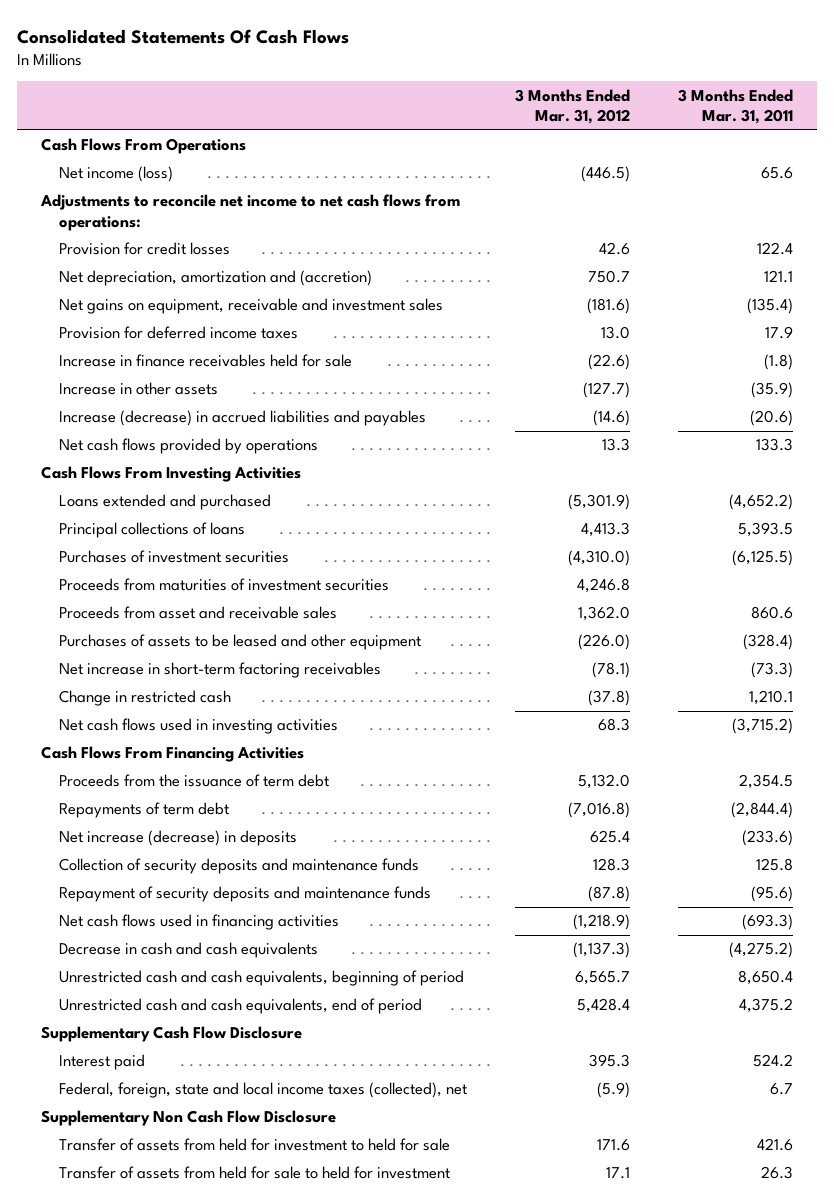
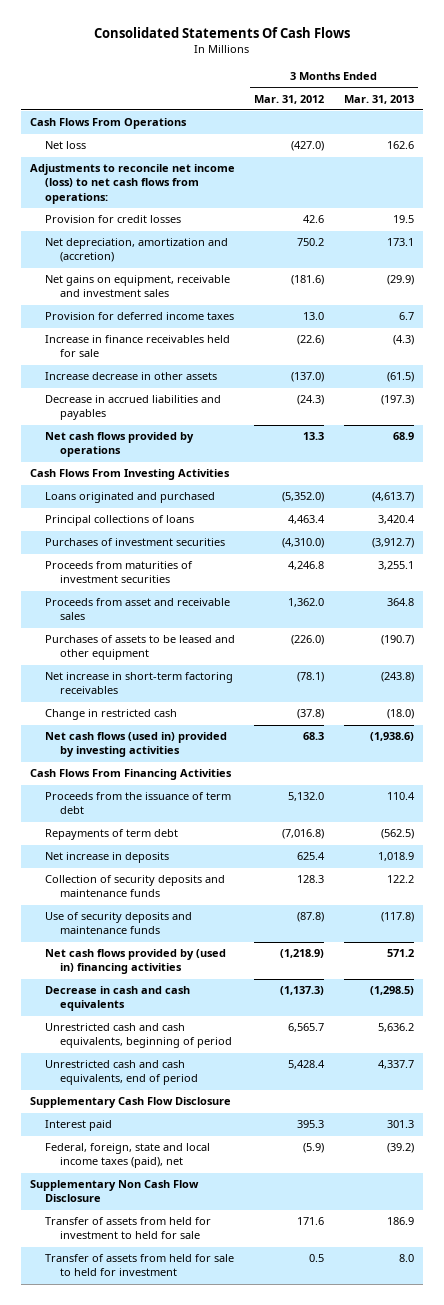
- | 3 Months Ended Mar. 31, 2012 | 3 Months Ended Mar. 31, 2011
+ | 3 Months Ended Mar. 31, 2012 | 3 Months Ended Mar. 31, 2013
- Net income (loss) | (446.5) | 65.6
- Adjustments to reconcile net income to net cash flows from operations:
+ Net loss | (427.0) | 162.6
+ Adjustments to reconcile net income (loss) to net cash flows from operations:
- Net depreciation, amortization and (accretion) | 750.7 | 121.1
+ Net depreciation, amortization and (accretion) | 750.2 | 173.1
- Increase in other assets | (127.7) | (35.9)
- Increase (decrease) in accrued liabilities and payables | (14.6) | (20.6)
+ Increase decrease in other assets | (137.0) | (61.5)
+ Decrease in accrued liabilities and payables | (24.3) | (197.3)
- Loans extended and purchased | (5,301.9) | (4,652.2)
- Principal collections of loans | 4,413.3 | 5,393.5
+ Loans originated and purchased | (5,352.0) | (4,613.7)
+ Principal collections of loans | 4,463.4 | 3,420.4
- Net cash flows used in investing activities | 68.3 | (3,715.2)
+ Net cash flows (used in) provided by investing activities | 68.3 | (1,938.6)
- Net increase (decrease) in deposits | 625.4 | (233.6)
+ Net increase in deposits | 625.4 | 1,018.9
- Repayment of security deposits and maintenance funds | (87.8) | (95.6)
- Net cash flows used in financing activities | (1,218.9) | (693.3)
+ Use of security deposits and maintenance funds | (87.8) | (117.8)
+ Net cash flows provided by (used in) financing activities | (1,218.9) | 571.2
- Federal, foreign, state and local income taxes (collected), net | (5.9) | 6.7
+ Federal, foreign, state and local income taxes (paid), net | (5.9) | (39.2)
- Transfer of assets from held for sale to held for investment | 17.1 | 26.3
+ Transfer of assets from held for sale to held for investment | 0.5 | 8.0

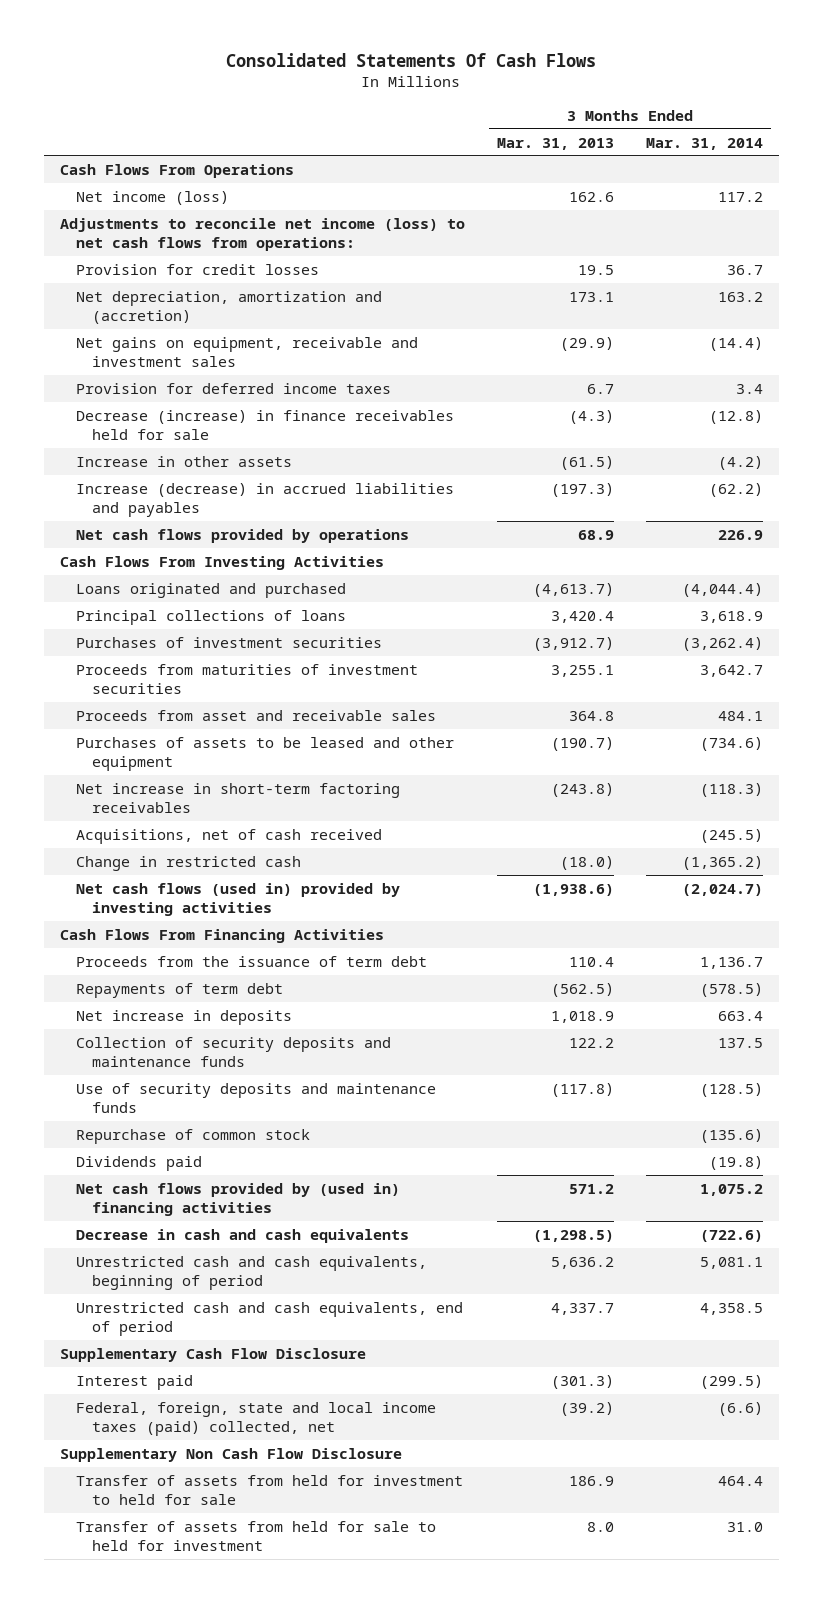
- | 3 Months Ended Mar. 31, 2012 | 3 Months Ended Mar. 31, 2013
+ | 3 Months Ended Mar. 31, 2013 | 3 Months Ended Mar. 31, 2014
- Net loss | (427.0) | 162.6
+ Net income (loss) | 162.6 | 117.2
- Increase in finance receivables held for sale | (22.6) | (4.3)
- Increase decrease in other assets | (137.0) | (61.5)
- Decrease in accrued liabilities and payables | (24.3) | (197.3)
+ Decrease (increase) in finance receivables held for sale | (4.3) | (12.8)
+ Increase in other assets | (61.5) | (4.2)
+ Increase (decrease) in accrued liabilities and payables | (197.3) | (62.2)
+ Acquisitions, net of cash received | | (245.5)
+ Repurchase of common stock | | (135.6)
+ Dividends paid | | (19.8)
- Interest paid | 395.3 | 301.3
- Federal, foreign, state and local income taxes (paid), net | (5.9) | (39.2)
+ Interest paid | (301.3) | (299.5)
+ Federal, foreign, state and local income taxes (paid) collected, net | (39.2) | (6.6)

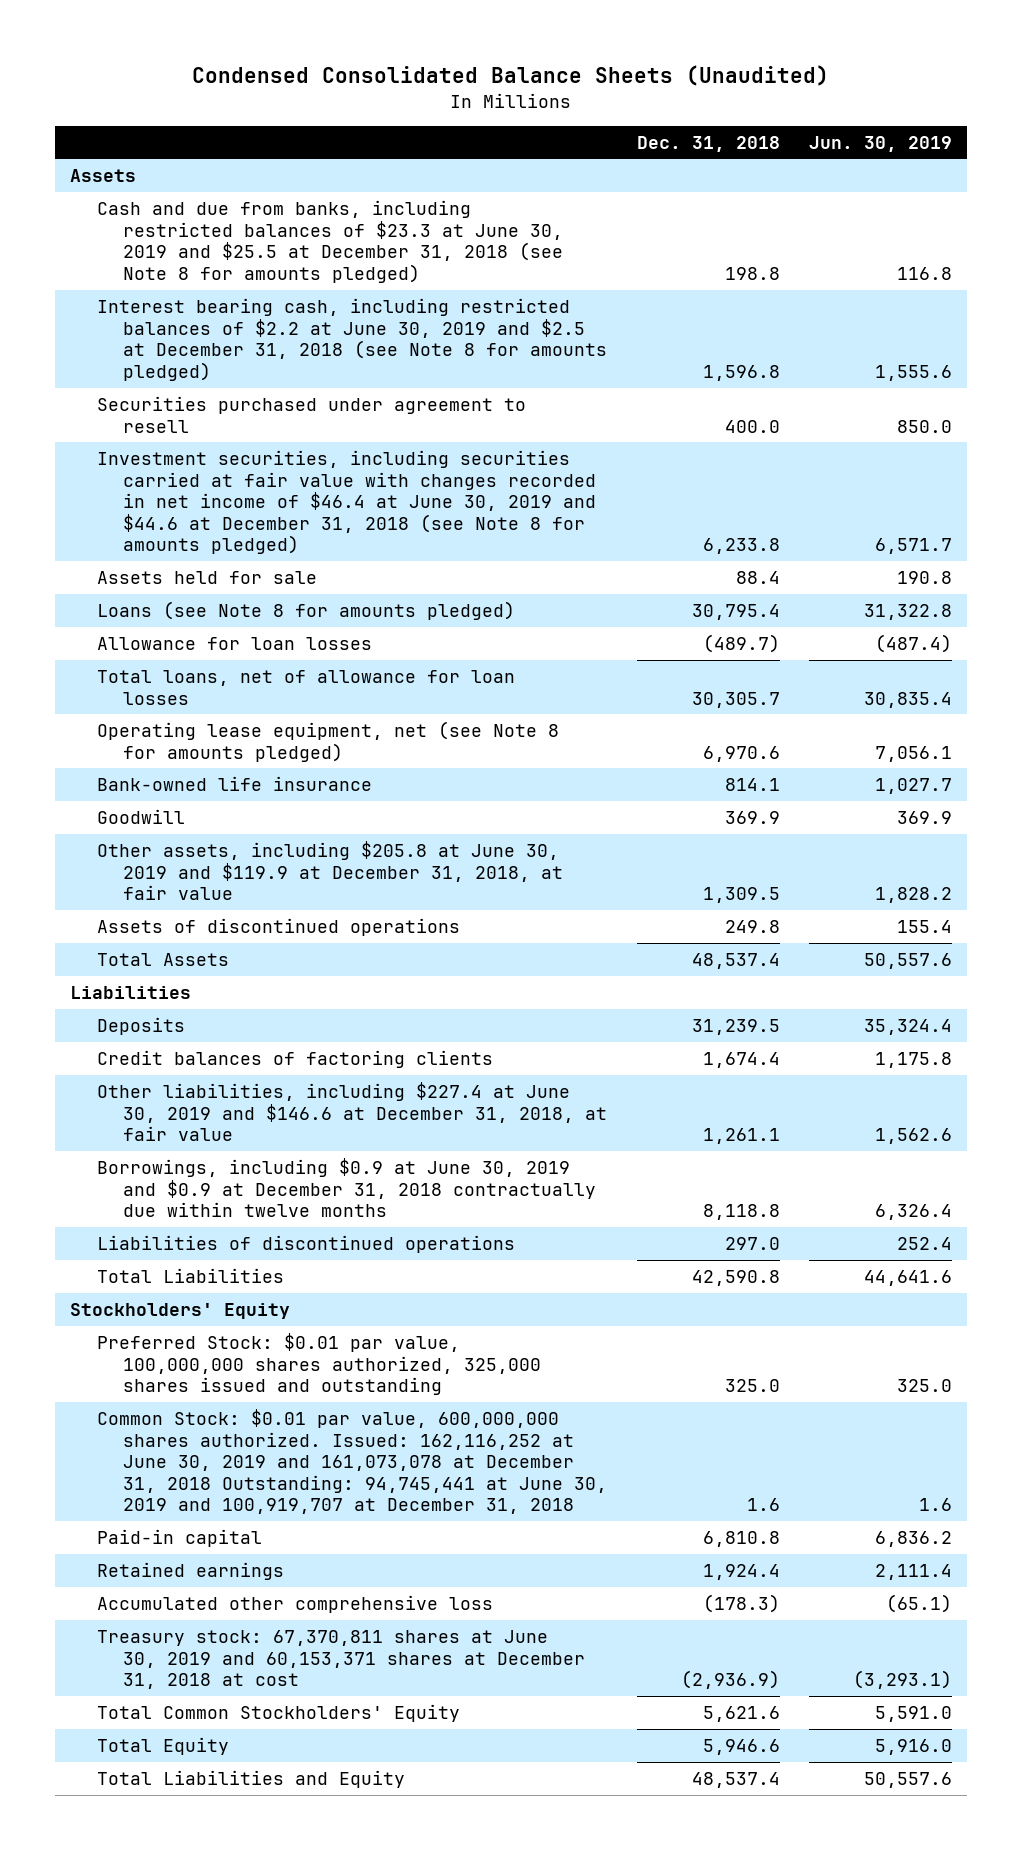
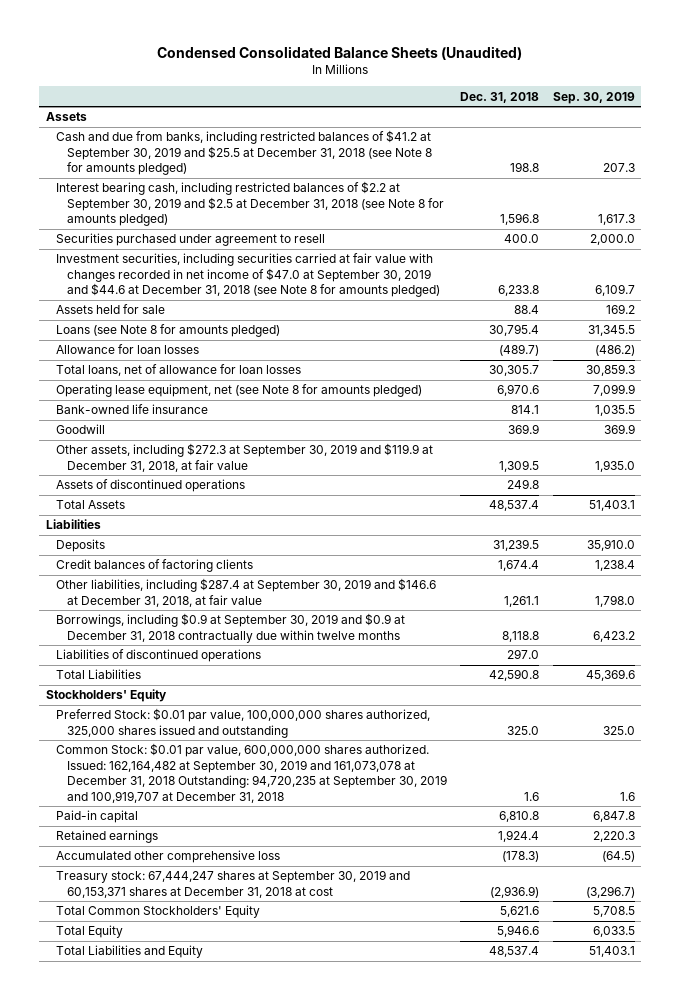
- | Dec. 31, 2018 | Jun. 30, 2019
+ | Dec. 31, 2018 | Sep. 30, 2019
- Cash and due from banks, including restricted balances of $23.3 at June 30, 2019 and $25.5 at December 31, 2018 (see Note 8 for amounts pledged) | 198.8 | 116.8
- Interest bearing cash, including restricted balances of $2.2 at June 30, 2019 and $2.5 at December 31, 2018 (see Note 8 for amounts pledged) | 1,596.8 | 1,555.6
+ Cash and due from banks, including restricted balances of $41.2 at September 30, 2019 and $25.5 at December 31, 2018 (see Note 8 for amounts pledged) | 198.8 | 207.3
+ Interest bearing cash, including restricted balances of $2.2 at September 30, 2019 and $2.5 at December 31, 2018 (see Note 8 for amounts pledged) | 1,596.8 | 1,617.3
- Investment securities, including securities carried at fair value with changes recorded in net income of $46.4 at June 30, 2019 and $44.6 at December 31, 2018 (see Note 8 for amounts pledged) | 6,233.8 | 6,571.7
+ Investment securities, including securities carried at fair value with changes recorded in net income of $47.0 at September 30, 2019 and $44.6 at December 31, 2018 (see Note 8 for amounts pledged) | 6,233.8 | 6,109.7
- Other assets, including $205.8 at June 30, 2019 and $119.9 at December 31, 2018, at fair value | 1,309.5 | 1,828.2
+ Other assets, including $272.3 at September 30, 2019 and $119.9 at December 31, 2018, at fair value | 1,309.5 | 1,935.0
- Other liabilities, including $227.4 at June 30, 2019 and $146.6 at December 31, 2018, at fair value | 1,261.1 | 1,562.6
- Borrowings, including $0.9 at June 30, 2019 and $0.9 at December 31, 2018 contractually due within twelve months | 8,118.8 | 6,326.4
+ Other liabilities, including $287.4 at September 30, 2019 and $146.6 at December 31, 2018, at fair value | 1,261.1 | 1,798.0
+ Borrowings, including $0.9 at September 30, 2019 and $0.9 at December 31, 2018 contractually due within twelve months | 8,118.8 | 6,423.2
- Common Stock: $0.01 par value, 600,000,000 shares authorized. Issued: 162,116,252 at June 30, 2019 and 161,073,078 at December 31, 2018 Outstanding: 94,745,441 at June 30, 2019 and 100,919,707 at December 31, 2018 | 1.6 | 1.6
+ Common Stock: $0.01 par value, 600,000,000 shares authorized. Issued: 162,164,482 at September 30, 2019 and 161,073,078 at December 31, 2018 Outstanding: 94,720,235 at September 30, 2019 and 100,919,707 at December 31, 2018 | 1.6 | 1.6
- Treasury stock: 67,370,811 shares at June 30, 2019 and 60,153,371 shares at December 31, 2018 at cost | (2,936.9) | (3,293.1)
+ Treasury stock: 67,444,247 shares at September 30, 2019 and 60,153,371 shares at December 31, 2018 at cost | (2,936.9) | (3,296.7)

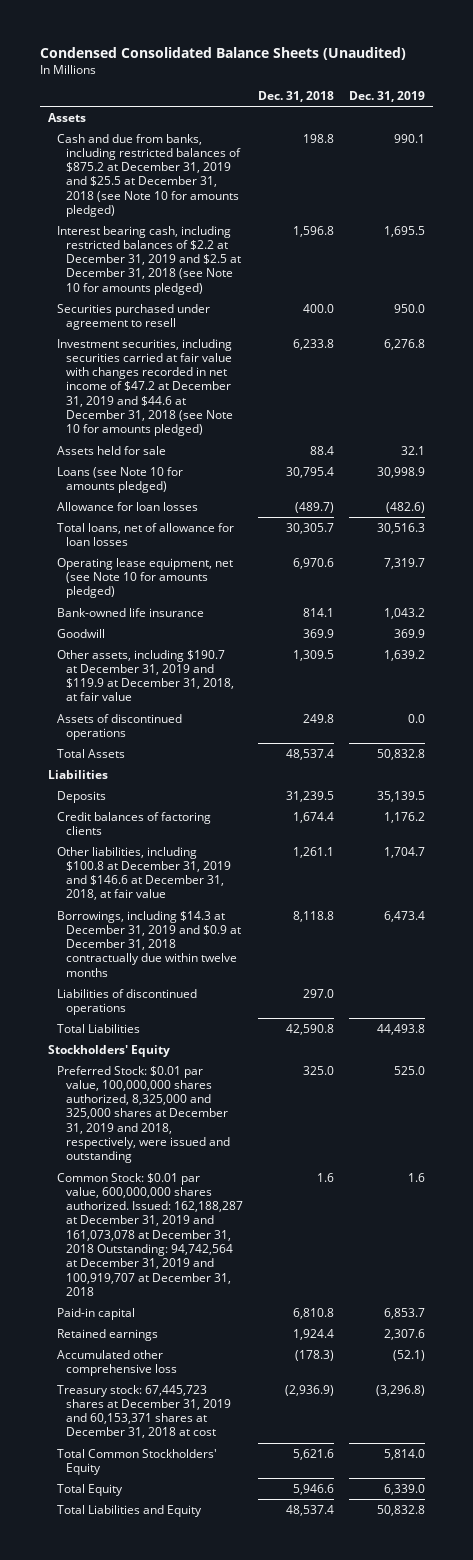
- | Dec. 31, 2018 | Sep. 30, 2019
+ | Dec. 31, 2018 | Dec. 31, 2019
- Cash and due from banks, including restricted balances of $41.2 at September 30, 2019 and $25.5 at December 31, 2018 (see Note 8 for amounts pledged) | 198.8 | 207.3
- Interest bearing cash, including restricted balances of $2.2 at September 30, 2019 and $2.5 at December 31, 2018 (see Note 8 for amounts pledged) | 1,596.8 | 1,617.3
+ Cash and due from banks, including restricted balances of $875.2 at December 31, 2019 and $25.5 at December 31, 2018 (see Note 10 for amounts pledged) | 198.8 | 990.1
+ Interest bearing cash, including restricted balances of $2.2 at December 31, 2019 and $2.5 at December 31, 2018 (see Note 10 for amounts pledged) | 1,596.8 | 1,695.5
- Investment securities, including securities carried at fair value with changes recorded in net income of $47.0 at September 30, 2019 and $44.6 at December 31, 2018 (see Note 8 for amounts pledged) | 6,233.8 | 6,109.7
+ Investment securities, including securities carried at fair value with changes recorded in net income of $47.2 at December 31, 2019 and $44.6 at December 31, 2018 (see Note 10 for amounts pledged) | 6,233.8 | 6,276.8
- Loans (see Note 8 for amounts pledged) | 30,795.4 | 31,345.5
+ Loans (see Note 10 for amounts pledged) | 30,795.4 | 30,998.9
- Operating lease equipment, net (see Note 8 for amounts pledged) | 6,970.6 | 7,099.9
+ Operating lease equipment, net (see Note 10 for amounts pledged) | 6,970.6 | 7,319.7
- Other assets, including $272.3 at September 30, 2019 and $119.9 at December 31, 2018, at fair value | 1,309.5 | 1,935.0
+ Other assets, including $190.7 at December 31, 2019 and $119.9 at December 31, 2018, at fair value | 1,309.5 | 1,639.2
- Other liabilities, including $287.4 at September 30, 2019 and $146.6 at December 31, 2018, at fair value | 1,261.1 | 1,798.0
- Borrowings, including $0.9 at September 30, 2019 and $0.9 at December 31, 2018 contractually due within twelve months | 8,118.8 | 6,423.2
+ Other liabilities, including $100.8 at December 31, 2019 and $146.6 at December 31, 2018, at fair value | 1,261.1 | 1,704.7
+ Borrowings, including $14.3 at December 31, 2019 and $0.9 at December 31, 2018 contractually due within twelve months | 8,118.8 | 6,473.4
- Preferred Stock: $0.01 par value, 100,000,000 shares authorized, 325,000 shares issued and outstanding | 325.0 | 325.0
- Common Stock: $0.01 par value, 600,000,000 shares authorized. Issued: 162,164,482 at September 30, 2019 and 161,073,078 at December 31, 2018 Outstanding: 94,720,235 at September 30, 2019 and 100,919,707 at December 31, 2018 | 1.6 | 1.6
+ Preferred Stock: $0.01 par value, 100,000,000 shares authorized, 8,325,000 and 325,000 shares at December 31, 2019 and 2018, respectively, were issued and outstanding | 325.0 | 525.0
+ Common Stock: $0.01 par value, 600,000,000 shares authorized. Issued: 162,188,287 at December 31, 2019 and 161,073,078 at December 31, 2018 Outstanding: 94,742,564 at December 31, 2019 and 100,919,707 at December 31, 2018 | 1.6 | 1.6
- Treasury stock: 67,444,247 shares at September 30, 2019 and 60,153,371 shares at December 31, 2018 at cost | (2,936.9) | (3,296.7)
+ Treasury stock: 67,445,723 shares at December 31, 2019 and 60,153,371 shares at December 31, 2018 at cost | (2,936.9) | (3,296.8)

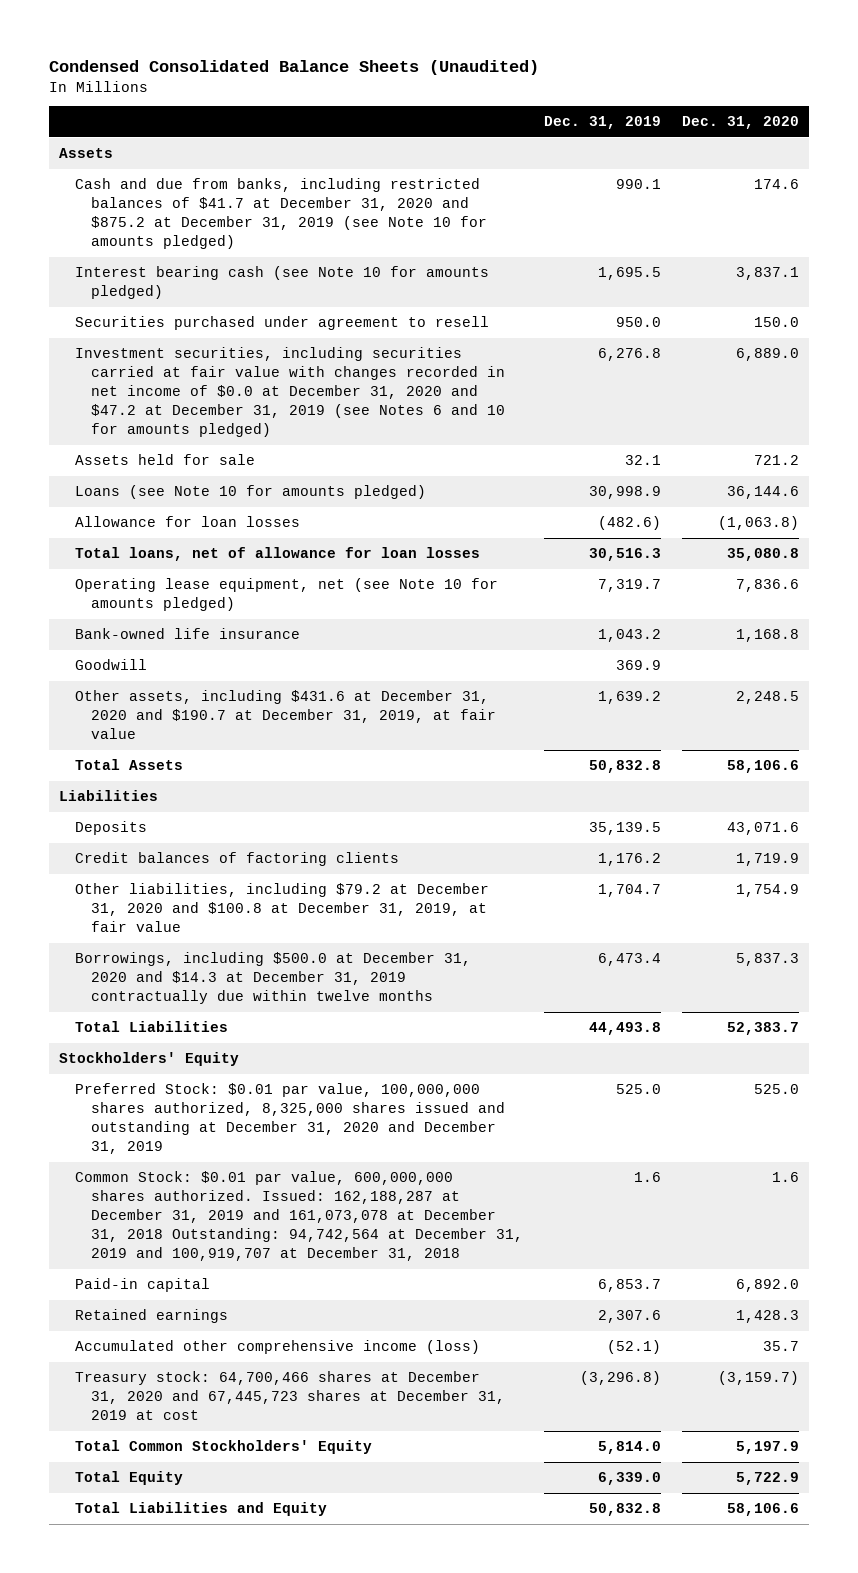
- | Dec. 31, 2018 | Dec. 31, 2019
+ | Dec. 31, 2019 | Dec. 31, 2020
- Cash and due from banks, including restricted balances of $875.2 at December 31, 2019 and $25.5 at December 31, 2018 (see Note 10 for amounts pledged) | 198.8 | 990.1
- Interest bearing cash, including restricted balances of $2.2 at December 31, 2019 and $2.5 at December 31, 2018 (see Note 10 for amounts pledged) | 1,596.8 | 1,695.5
+ Cash and due from banks, including restricted balances of $41.7 at December 31, 2020 and $875.2 at December 31, 2019 (see Note 10 for amounts pledged) | 990.1 | 174.6
+ Interest bearing cash (see Note 10 for amounts pledged) | 1,695.5 | 3,837.1
- Investment securities, including securities carried at fair value with changes recorded in net income of $47.2 at December 31, 2019 and $44.6 at December 31, 2018 (see Note 10 for amounts pledged) | 6,233.8 | 6,276.8
+ Investment securities, including securities carried at fair value with changes recorded in net income of $0.0 at December 31, 2020 and $47.2 at December 31, 2019 (see Notes 6 and 10 for amounts pledged) | 6,276.8 | 6,889.0
- Other assets, including $190.7 at December 31, 2019 and $119.9 at December 31, 2018, at fair value | 1,309.5 | 1,639.2
- Assets of discontinued operations | 249.8 | 0.0
+ Other assets, including $431.6 at December 31, 2020 and $190.7 at December 31, 2019, at fair value | 1,639.2 | 2,248.5
- Other liabilities, including $100.8 at December 31, 2019 and $146.6 at December 31, 2018, at fair value | 1,261.1 | 1,704.7
- Borrowings, including $14.3 at December 31, 2019 and $0.9 at December 31, 2018 contractually due within twelve months | 8,118.8 | 6,473.4
- Liabilities of discontinued operations | 297.0 |
+ Other liabilities, including $79.2 at December 31, 2020 and $100.8 at December 31, 2019, at fair value | 1,704.7 | 1,754.9
+ Borrowings, including $500.0 at December 31, 2020 and $14.3 at December 31, 2019 contractually due within twelve months | 6,473.4 | 5,837.3
- Preferred Stock: $0.01 par value, 100,000,000 shares authorized, 8,325,000 and 325,000 shares at December 31, 2019 and 2018, respectively, were issued and outstanding | 325.0 | 525.0
+ Preferred Stock: $0.01 par value, 100,000,000 shares authorized, 8,325,000 shares issued and outstanding at December 31, 2020 and December 31, 2019 | 525.0 | 525.0
- Accumulated other comprehensive loss | (178.3) | (52.1)
- Treasury stock: 67,445,723 shares at December 31, 2019 and 60,153,371 shares at December 31, 2018 at cost | (2,936.9) | (3,296.8)
+ Accumulated other comprehensive income (loss) | (52.1) | 35.7
+ Treasury stock: 64,700,466 shares at December 31, 2020 and 67,445,723 shares at December 31, 2019 at cost | (3,296.8) | (3,159.7)

